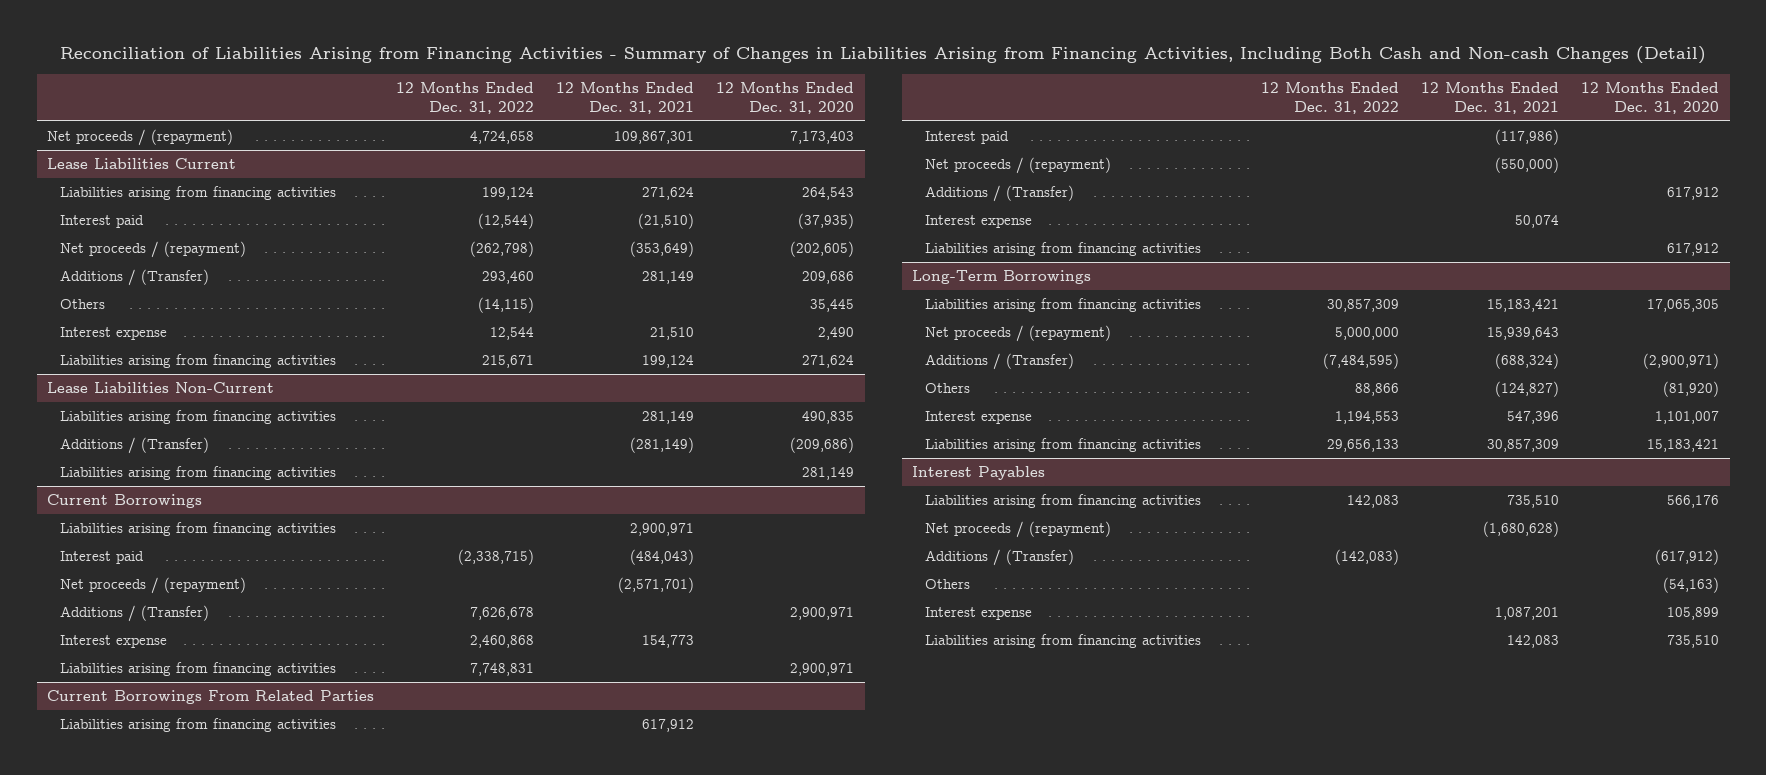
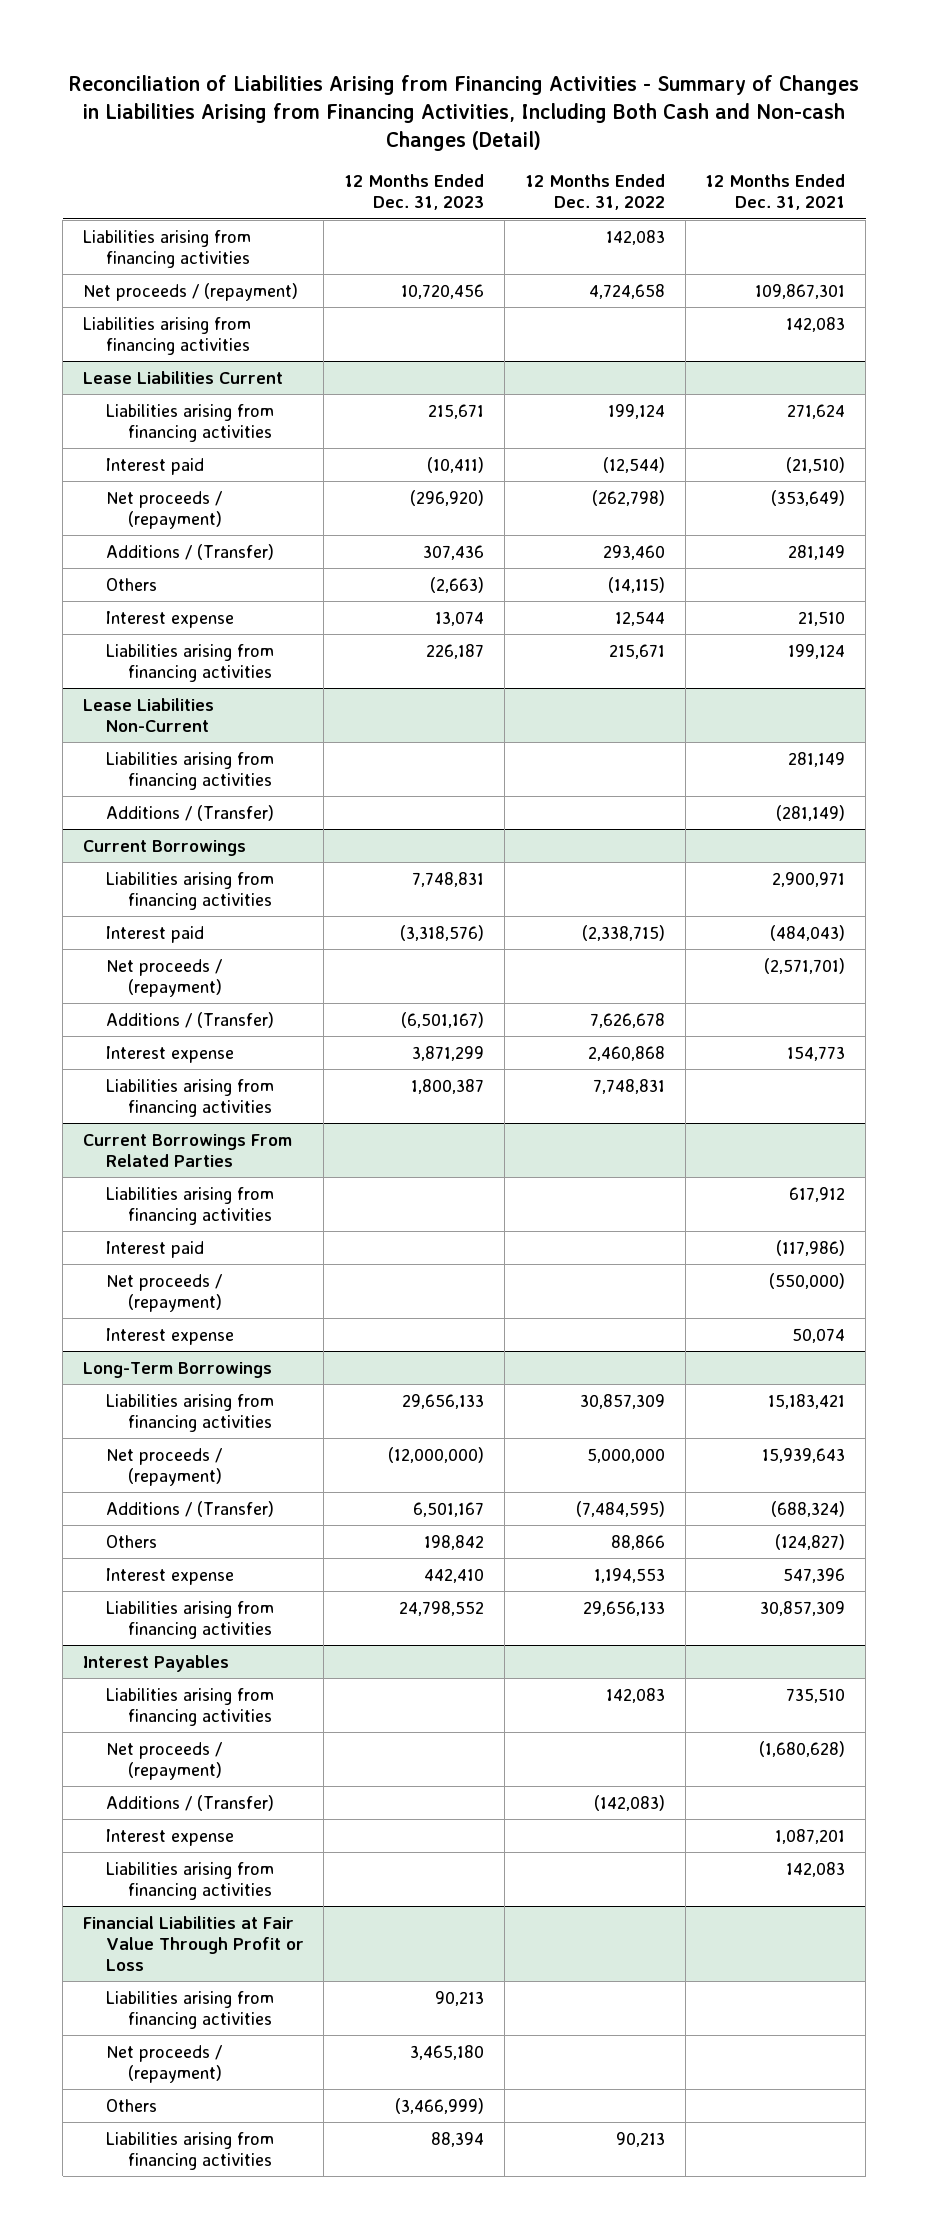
- | 12 Months Ended Dec. 31, 2022 | 12 Months Ended Dec. 31, 2021 | 12 Months Ended Dec. 31, 2020
+ | 12 Months Ended Dec. 31, 2023 | 12 Months Ended Dec. 31, 2022 | 12 Months Ended Dec. 31, 2021
+ Liabilities arising from financing activities | | 142,083 |
+ Liabilities arising from financing activities | | | 142,083
@ Lease Liabilities Non-Current
- Liabilities arising from financing activities | | | 281,149
@ Current Borrowings From Related Parties
- Additions / (Transfer) | | | 617,912
- Liabilities arising from financing activities | | | 617,912
@ Interest Payables
- Others | | | (54,163)
+ Financial Liabilities at Fair Value Through Profit or Loss
+ Liabilities arising from financing activities | 90,213 | |
+ Net proceeds / (repayment) | 3,465,180 | |
+ Others | (3,466,999) | |
+ Liabilities arising from financing activities | 88,394 | 90,213 |

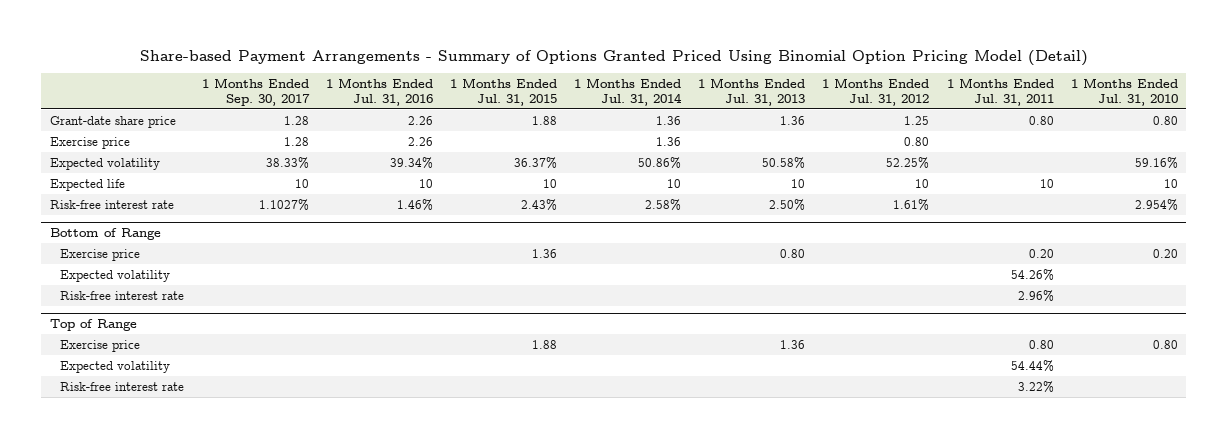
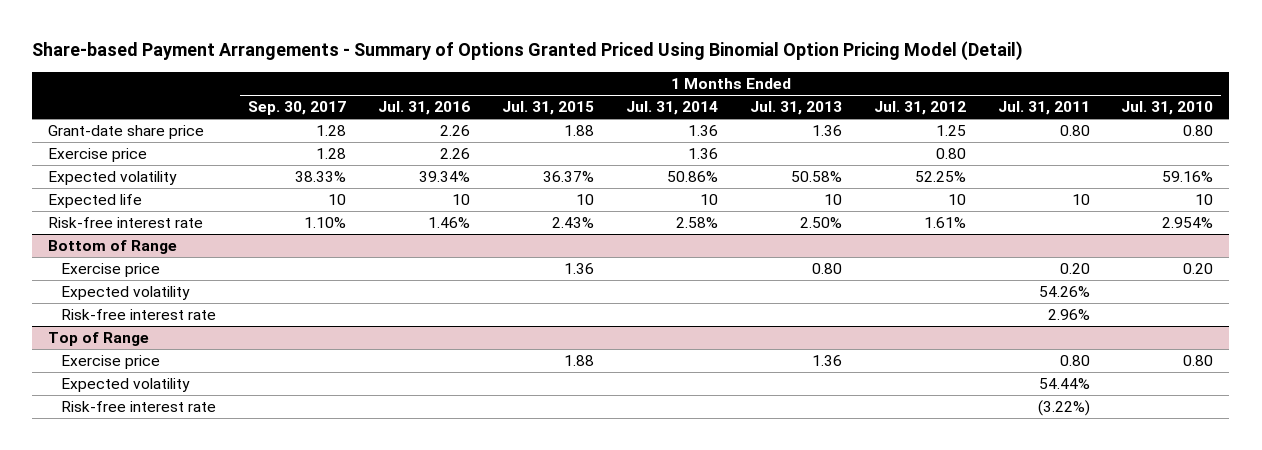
- Risk-free interest rate | 1.1027% | 1.46% | 2.43% | 2.58% | 2.50% | 1.61% | | 2.954%
+ Risk-free interest rate | 1.10% | 1.46% | 2.43% | 2.58% | 2.50% | 1.61% | | 2.954%
@ Top of Range
- Risk-free interest rate | | | | | | | 3.22% |
+ Risk-free interest rate | | | | | | | (3.22%) |

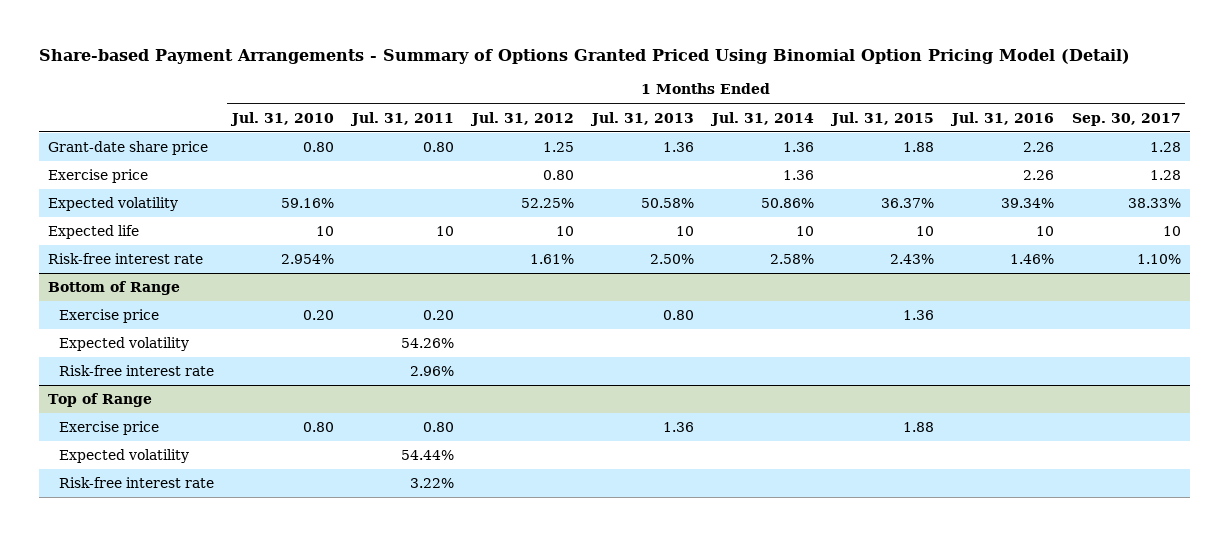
- | 1 Months Ended Sep. 30, 2017 | 1 Months Ended Jul. 31, 2016 | 1 Months Ended Jul. 31, 2015 | 1 Months Ended Jul. 31, 2014 | 1 Months Ended Jul. 31, 2013 | 1 Months Ended Jul. 31, 2012 | 1 Months Ended Jul. 31, 2011 | 1 Months Ended Jul. 31, 2010
+ | 1 Months Ended Jul. 31, 2010 | 1 Months Ended Jul. 31, 2011 | 1 Months Ended Jul. 31, 2012 | 1 Months Ended Jul. 31, 2013 | 1 Months Ended Jul. 31, 2014 | 1 Months Ended Jul. 31, 2015 | 1 Months Ended Jul. 31, 2016 | 1 Months Ended Sep. 30, 2017
@ Top of Range
- Risk-free interest rate | | | | | | | (3.22%) |
+ Risk-free interest rate | | 3.22% | | | | | |

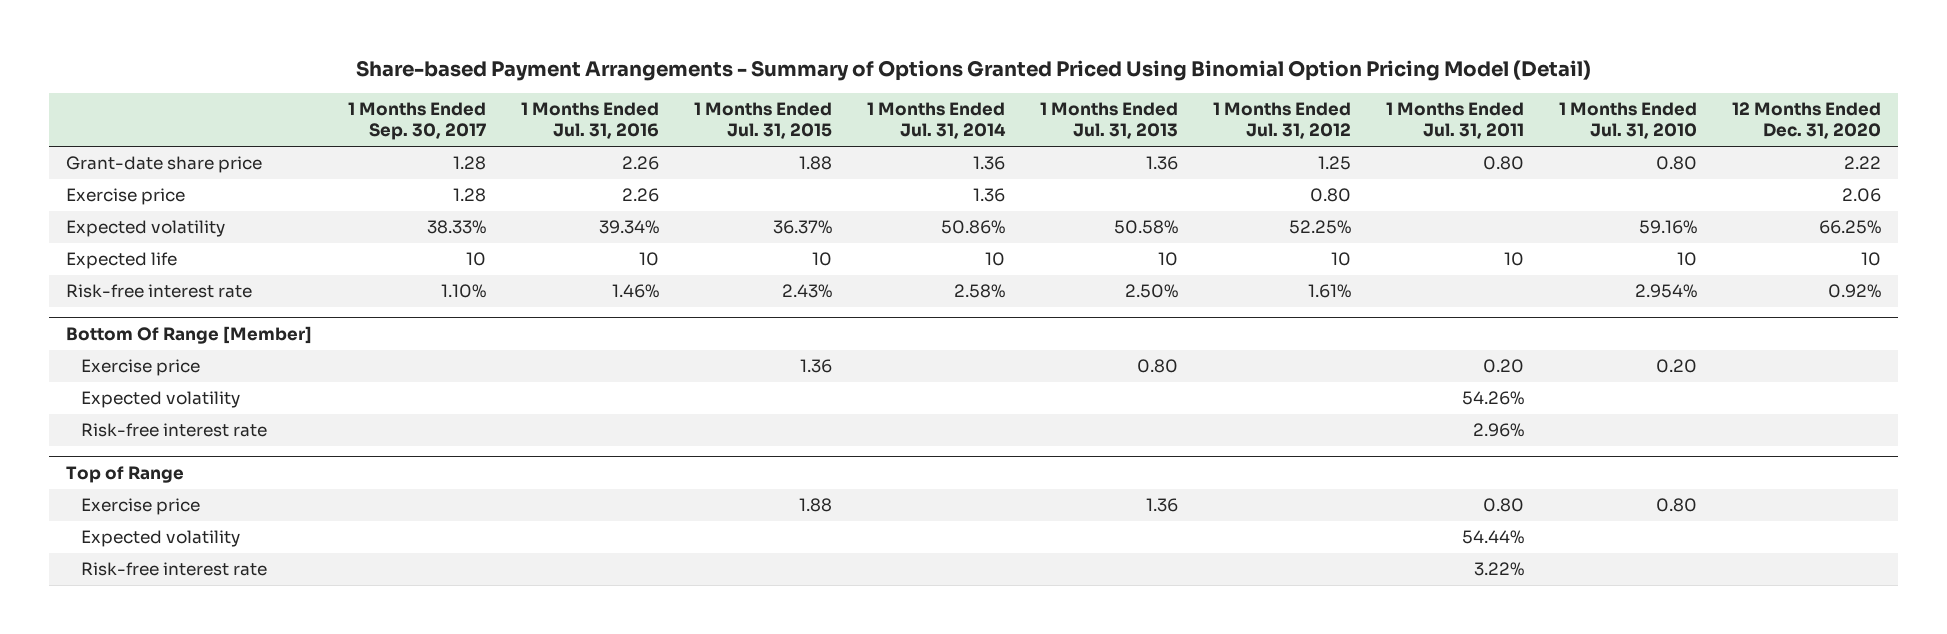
- | 1 Months Ended Jul. 31, 2010 | 1 Months Ended Jul. 31, 2011 | 1 Months Ended Jul. 31, 2012 | 1 Months Ended Jul. 31, 2013 | 1 Months Ended Jul. 31, 2014 | 1 Months Ended Jul. 31, 2015 | 1 Months Ended Jul. 31, 2016 | 1 Months Ended Sep. 30, 2017
+ | 1 Months Ended Sep. 30, 2017 | 1 Months Ended Jul. 31, 2016 | 1 Months Ended Jul. 31, 2015 | 1 Months Ended Jul. 31, 2014 | 1 Months Ended Jul. 31, 2013 | 1 Months Ended Jul. 31, 2012 | 1 Months Ended Jul. 31, 2011 | 1 Months Ended Jul. 31, 2010 | 12 Months Ended Dec. 31, 2020
- Bottom of Range
+ Bottom Of Range [Member]

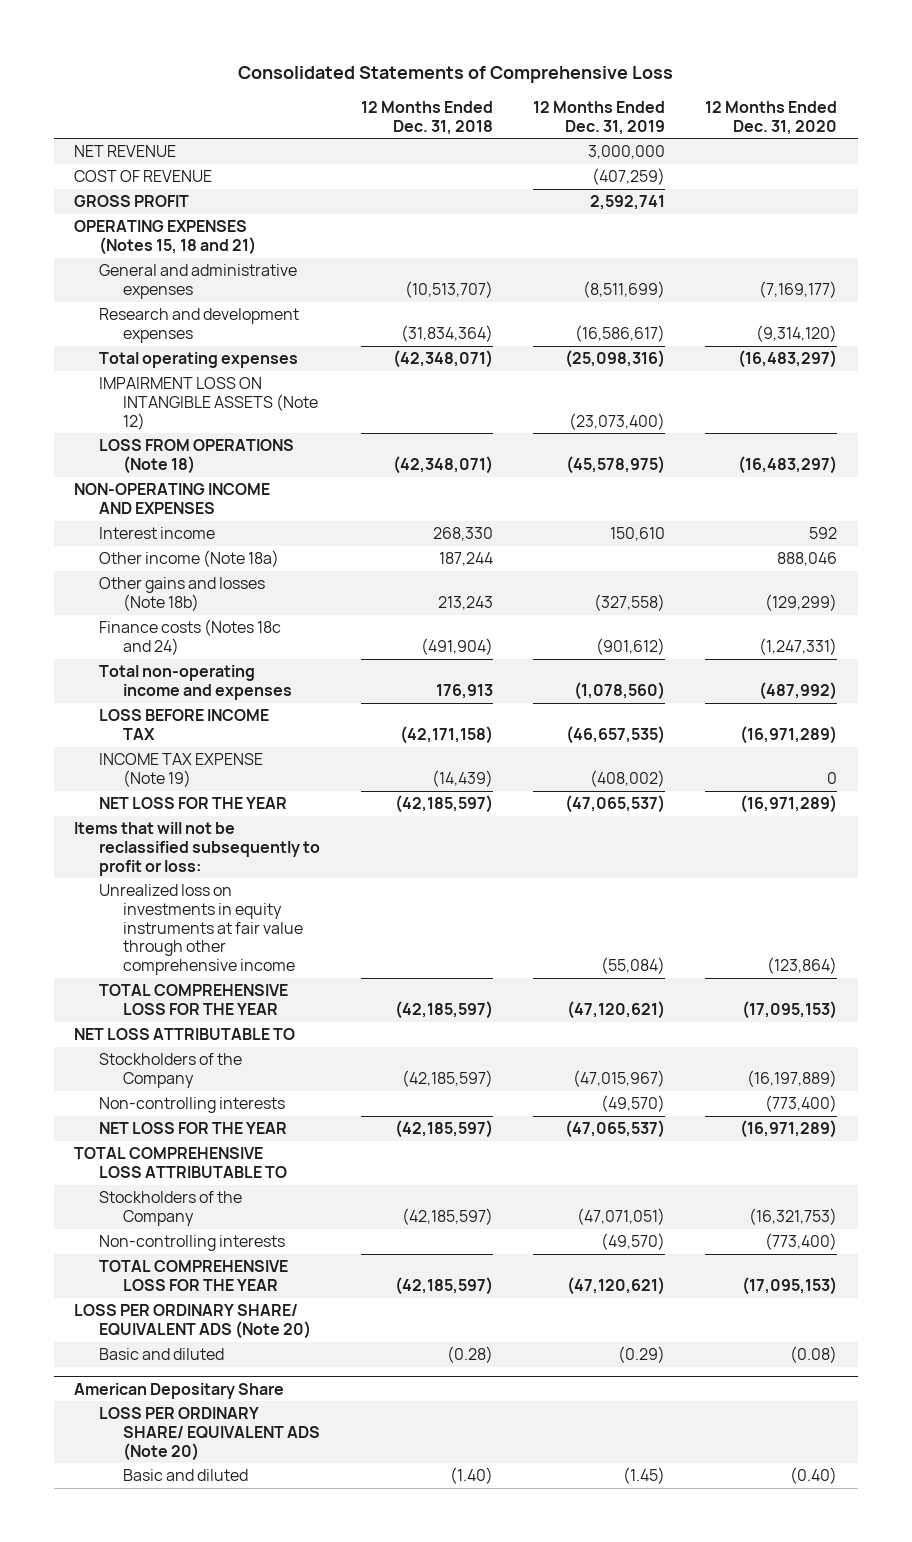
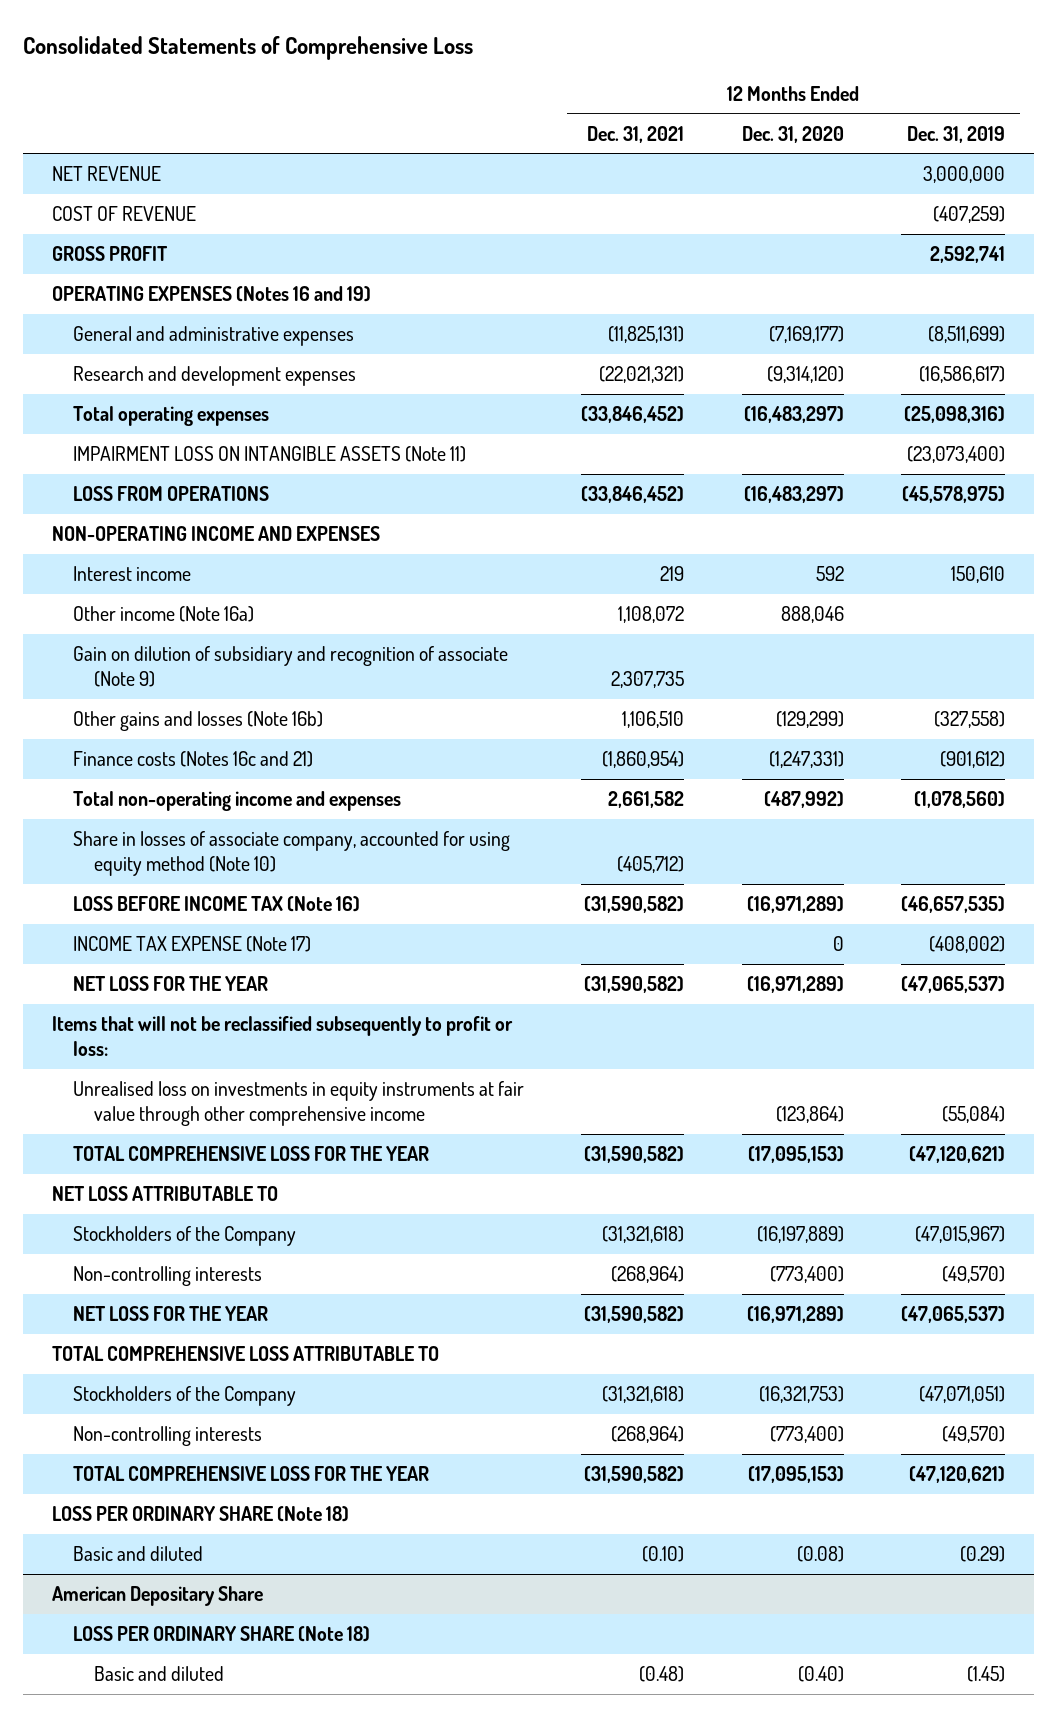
- | 12 Months Ended Dec. 31, 2018 | 12 Months Ended Dec. 31, 2019 | 12 Months Ended Dec. 31, 2020
+ | 12 Months Ended Dec. 31, 2021 | 12 Months Ended Dec. 31, 2020 | 12 Months Ended Dec. 31, 2019
- OPERATING EXPENSES (Notes 15, 18 and 21)
+ OPERATING EXPENSES (Notes 16 and 19)
- IMPAIRMENT LOSS ON INTANGIBLE ASSETS (Note 12) | | (23,073,400) |
- LOSS FROM OPERATIONS (Note 18) | (42,348,071) | (45,578,975) | (16,483,297)
+ IMPAIRMENT LOSS ON INTANGIBLE ASSETS (Note 11) | | | (23,073,400)
+ LOSS FROM OPERATIONS | (33,846,452) | (16,483,297) | (45,578,975)
- Other income (Note 18a) | 187,244 | | 888,046
- Other gains and losses (Note 18b) | 213,243 | (327,558) | (129,299)
- Finance costs (Notes 18c and 24) | (491,904) | (901,612) | (1,247,331)
+ Other income (Note 16a) | 1,108,072 | 888,046 |
+ Gain on dilution of subsidiary and recognition of associate (Note 9) | 2,307,735 | |
+ Other gains and losses (Note 16b) | 1,106,510 | (129,299) | (327,558)
+ Finance costs (Notes 16c and 21) | (1,860,954) | (1,247,331) | (901,612)
- LOSS BEFORE INCOME TAX | (42,171,158) | (46,657,535) | (16,971,289)
- INCOME TAX EXPENSE (Note 19) | (14,439) | (408,002) | 0
+ Share in losses of associate company, accounted for using equity method (Note 10) | (405,712) | |
+ LOSS BEFORE INCOME TAX (Note 16) | (31,590,582) | (16,971,289) | (46,657,535)
+ INCOME TAX EXPENSE (Note 17) | | 0 | (408,002)
- Unrealized loss on investments in equity instruments at fair value through other comprehensive income | | (55,084) | (123,864)
+ Unrealised loss on investments in equity instruments at fair value through other comprehensive income | | (123,864) | (55,084)
- LOSS PER ORDINARY SHARE/ EQUIVALENT ADS (Note 20)
+ LOSS PER ORDINARY SHARE (Note 18)
@ American Depositary Share
- LOSS PER ORDINARY SHARE/ EQUIVALENT ADS (Note 20)
+ LOSS PER ORDINARY SHARE (Note 18)

